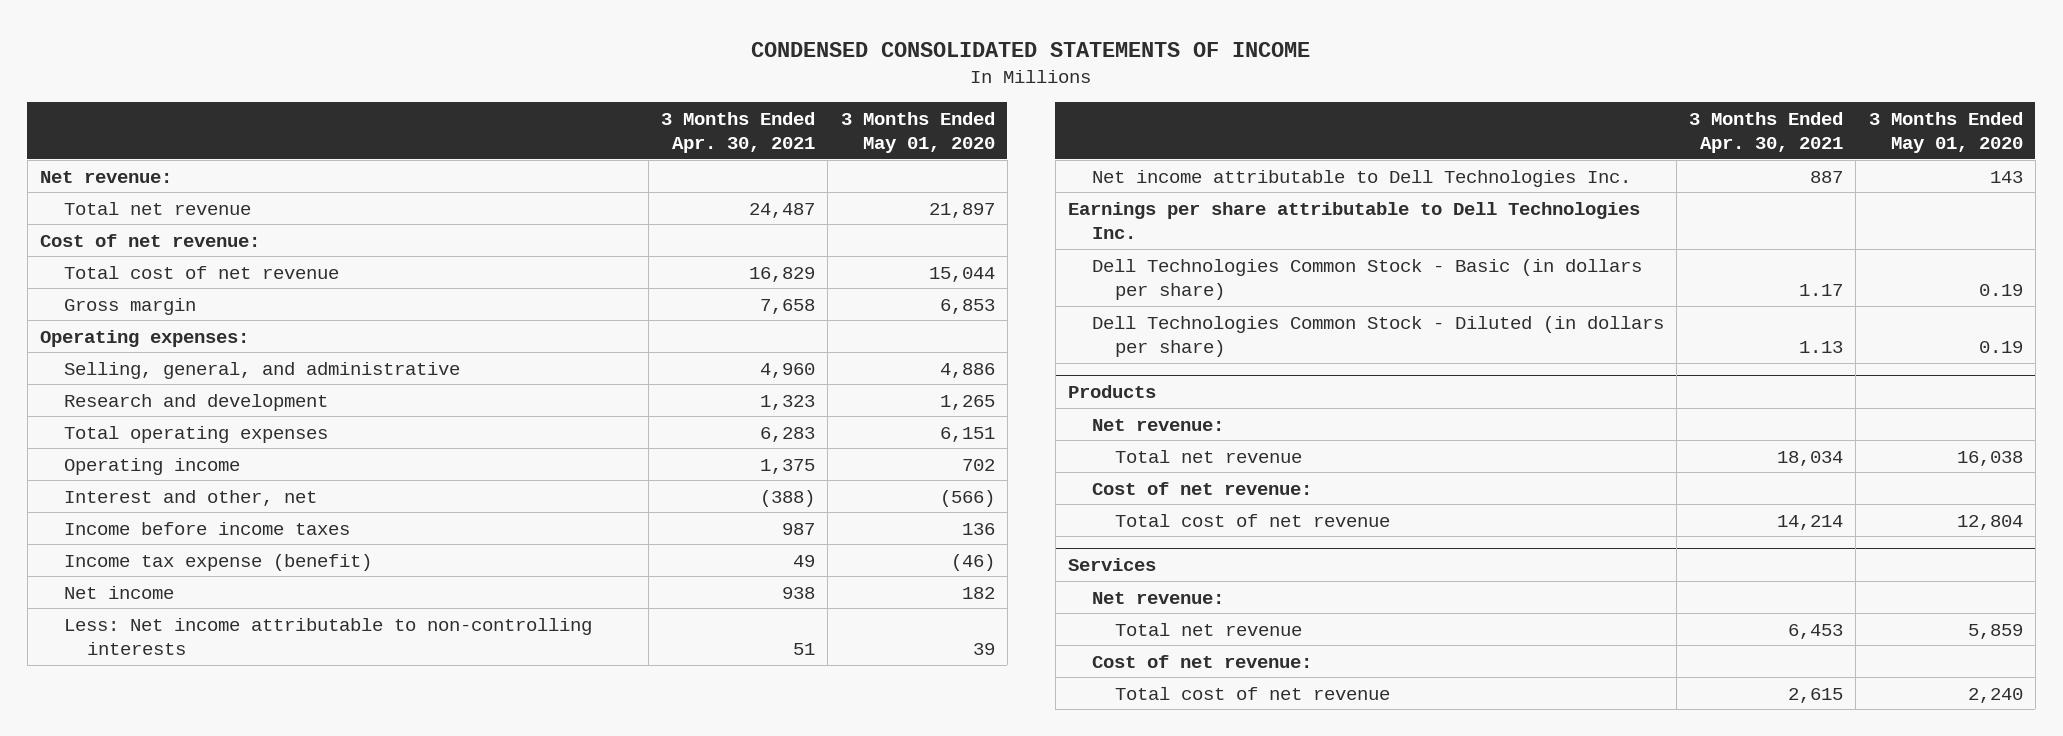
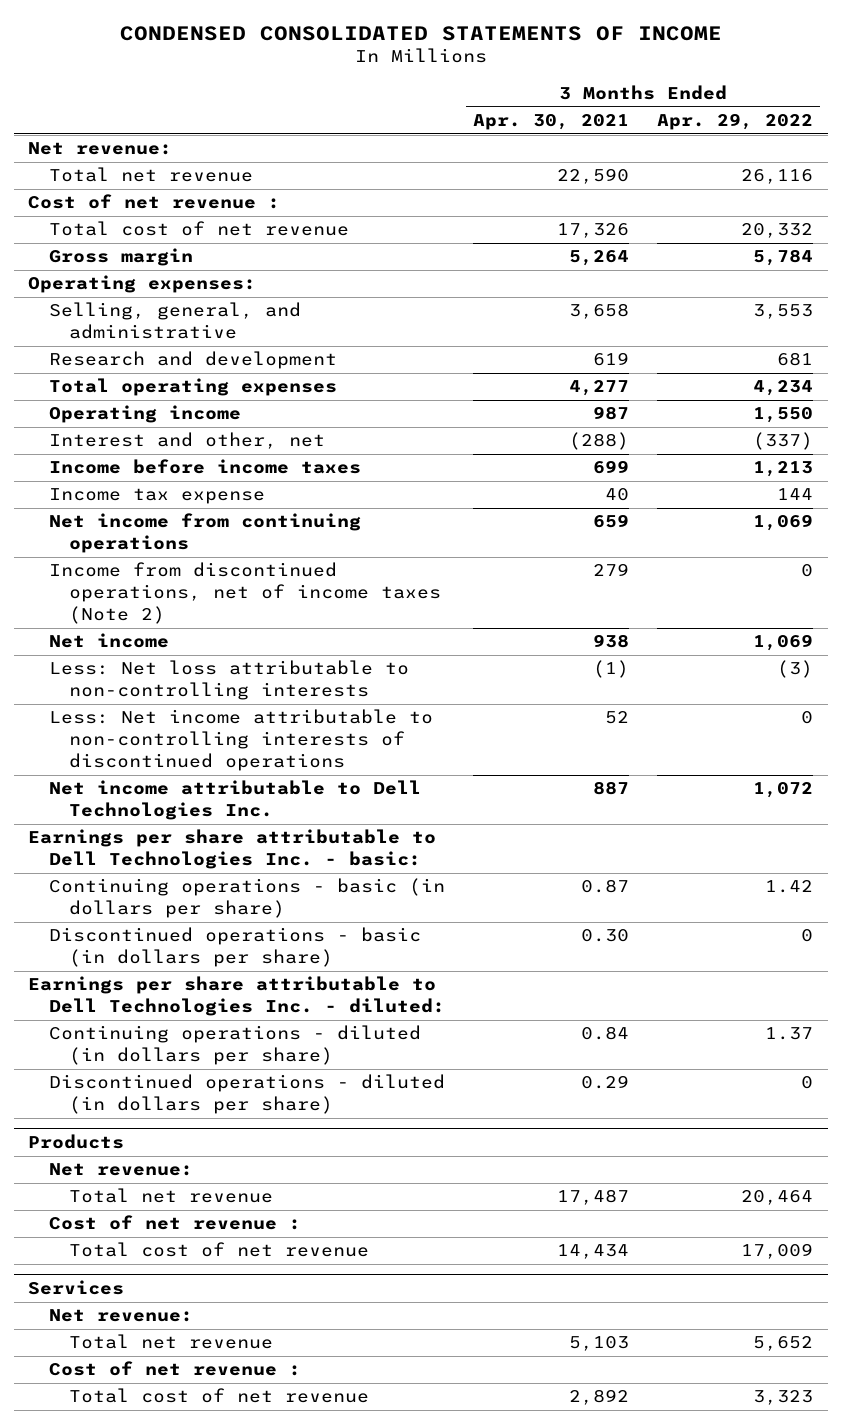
- | 3 Months Ended Apr. 30, 2021 | 3 Months Ended May 01, 2020
+ | 3 Months Ended Apr. 30, 2021 | 3 Months Ended Apr. 29, 2022
- Total net revenue | 24,487 | 21,897
- Cost of net revenue:
- Total cost of net revenue | 16,829 | 15,044
- Gross margin | 7,658 | 6,853
+ Total net revenue | 22,590 | 26,116
+ Cost of net revenue :
+ Total cost of net revenue | 17,326 | 20,332
+ Gross margin | 5,264 | 5,784
- Selling, general, and administrative | 4,960 | 4,886
- Research and development | 1,323 | 1,265
- Total operating expenses | 6,283 | 6,151
- Operating income | 1,375 | 702
- Interest and other, net | (388) | (566)
- Income before income taxes | 987 | 136
- Income tax expense (benefit) | 49 | (46)
+ Selling, general, and administrative | 3,658 | 3,553
+ Research and development | 619 | 681
+ Total operating expenses | 4,277 | 4,234
+ Operating income | 987 | 1,550
+ Interest and other, net | (288) | (337)
+ Income before income taxes | 699 | 1,213
+ Income tax expense | 40 | 144
+ Net income from continuing operations | 659 | 1,069
+ Income from discontinued operations, net of income taxes (Note 2) | 279 | 0
- Less: Net income attributable to non-controlling interests | 51 | 39
+ Less: Net loss attributable to non-controlling interests | (1) | (3)
+ Less: Net income attributable to non-controlling interests of discontinued operations | 52 | 0
- Earnings per share attributable to Dell Technologies Inc.
- Dell Technologies Common Stock - Basic (in dollars per share) | 1.17 | 0.19
- Dell Technologies Common Stock - Diluted (in dollars per share) | 1.13 | 0.19
+ Earnings per share attributable to Dell Technologies Inc. - basic:
+ Continuing operations - basic (in dollars per share) | 0.87 | 1.42
+ Discontinued operations - basic (in dollars per share) | 0.30 | 0
+ Earnings per share attributable to Dell Technologies Inc. - diluted:
+ Continuing operations - diluted (in dollars per share) | 0.84 | 1.37
+ Discontinued operations - diluted (in dollars per share) | 0.29 | 0
@ Products
- Total net revenue | 18,034 | 16,038
- Cost of net revenue:
- Total cost of net revenue | 14,214 | 12,804
+ Total net revenue | 17,487 | 20,464
+ Cost of net revenue :
+ Total cost of net revenue | 14,434 | 17,009
@ Services
- Total net revenue | 6,453 | 5,859
- Cost of net revenue:
- Total cost of net revenue | 2,615 | 2,240
+ Total net revenue | 5,103 | 5,652
+ Cost of net revenue :
+ Total cost of net revenue | 2,892 | 3,323

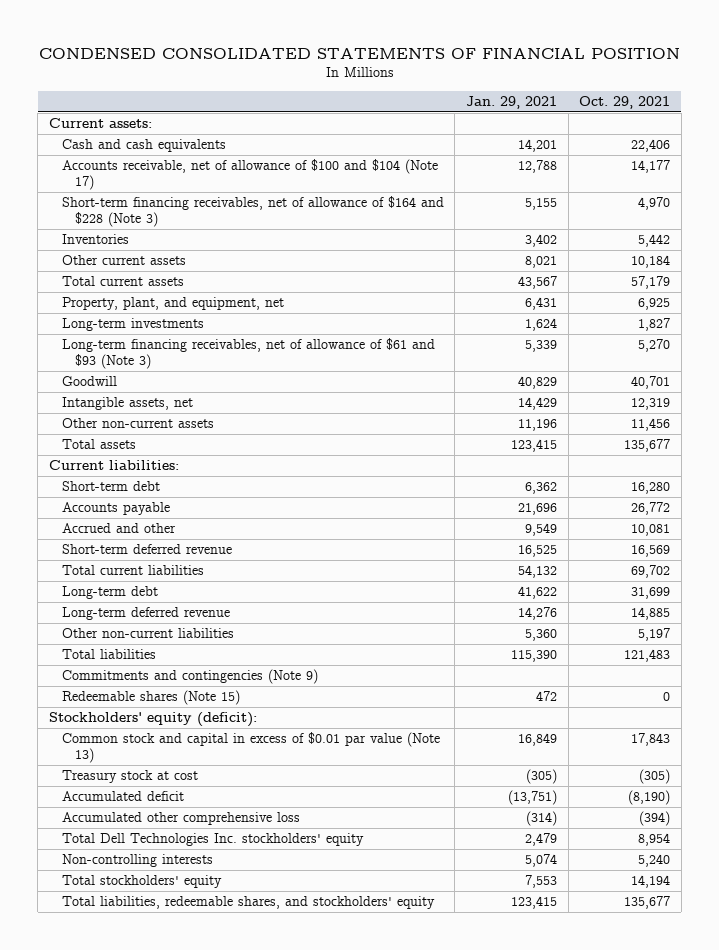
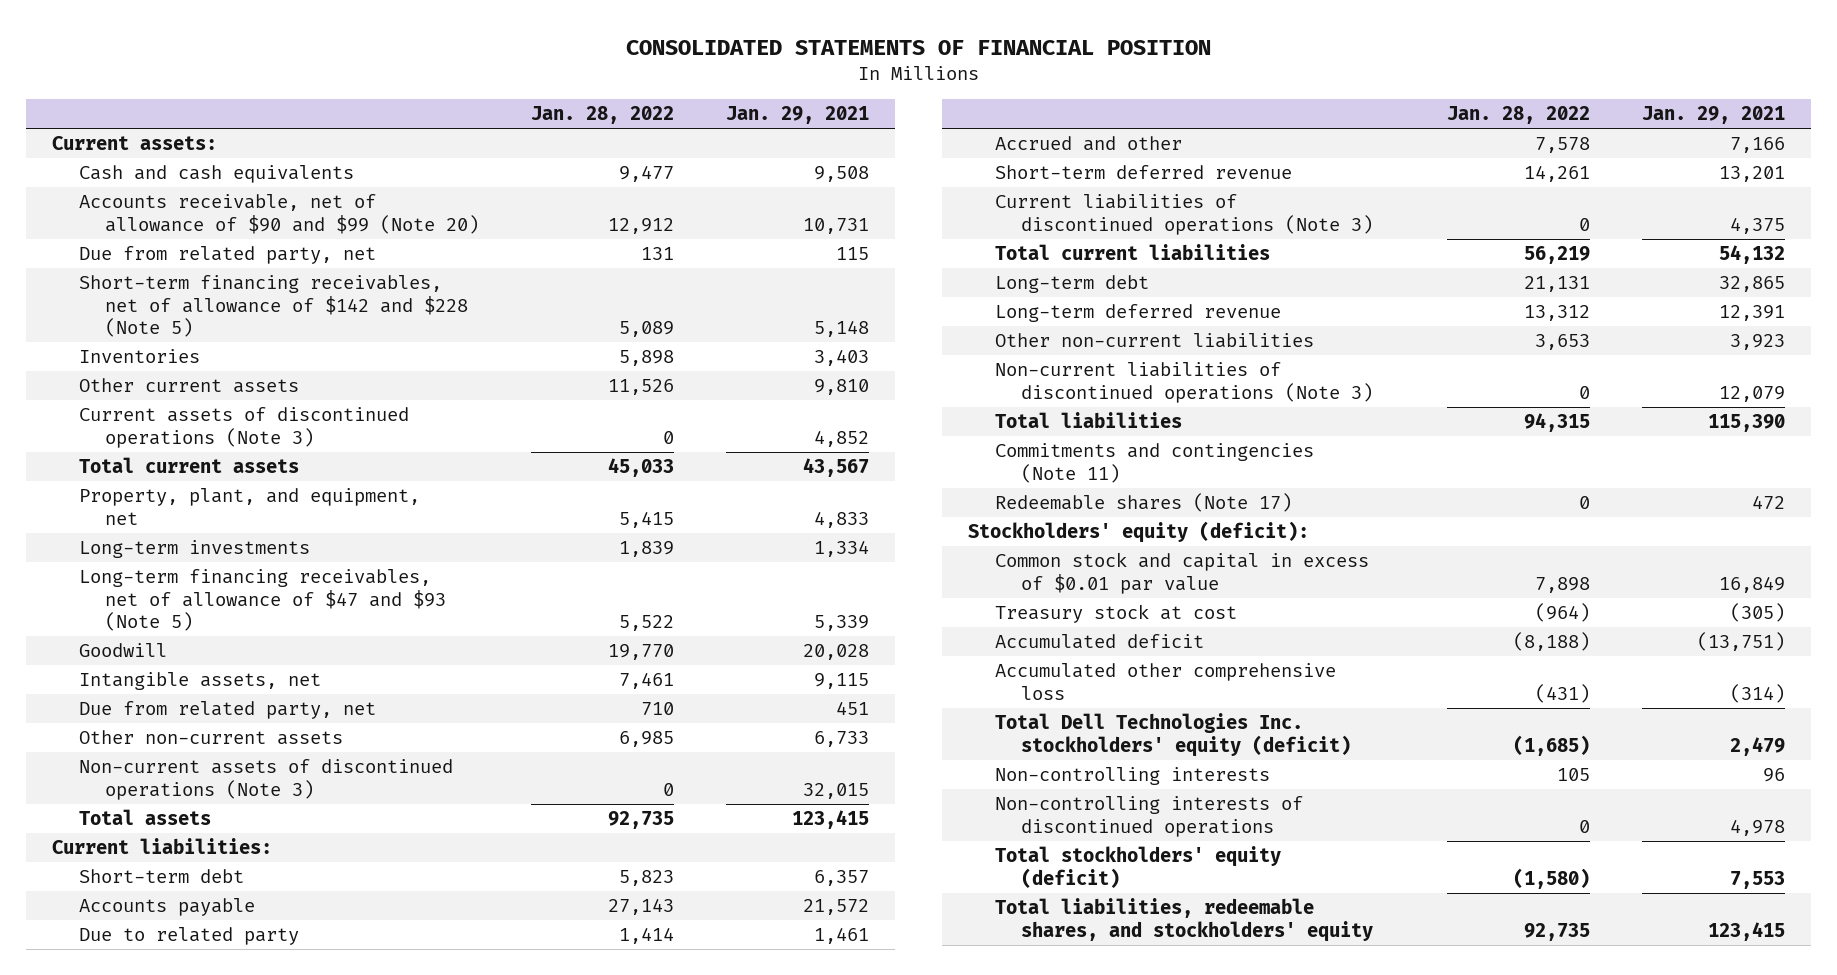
- CONDENSED CONSOLIDATED STATEMENTS OF FINANCIAL POSITION
+ CONSOLIDATED STATEMENTS OF FINANCIAL POSITION
- | Jan. 29, 2021 | Oct. 29, 2021
+ | Jan. 28, 2022 | Jan. 29, 2021
- Cash and cash equivalents | 14,201 | 22,406
- Accounts receivable, net of allowance of $100 and $104 (Note 17) | 12,788 | 14,177
- Short-term financing receivables, net of allowance of $164 and $228 (Note 3) | 5,155 | 4,970
- Inventories | 3,402 | 5,442
- Other current assets | 8,021 | 10,184
+ Cash and cash equivalents | 9,477 | 9,508
+ Accounts receivable, net of allowance of $90 and $99 (Note 20) | 12,912 | 10,731
+ Due from related party, net | 131 | 115
+ Short-term financing receivables, net of allowance of $142 and $228 (Note 5) | 5,089 | 5,148
+ Inventories | 5,898 | 3,403
+ Other current assets | 11,526 | 9,810
+ Current assets of discontinued operations (Note 3) | 0 | 4,852
- Property, plant, and equipment, net | 6,431 | 6,925
- Long-term investments | 1,624 | 1,827
- Long-term financing receivables, net of allowance of $61 and $93 (Note 3) | 5,339 | 5,270
- Goodwill | 40,829 | 40,701
- Intangible assets, net | 14,429 | 12,319
- Other non-current assets | 11,196 | 11,456
+ Property, plant, and equipment, net | 5,415 | 4,833
+ Long-term investments | 1,839 | 1,334
+ Long-term financing receivables, net of allowance of $47 and $93 (Note 5) | 5,522 | 5,339
+ Goodwill | 19,770 | 20,028
+ Intangible assets, net | 7,461 | 9,115
+ Due from related party, net | 710 | 451
+ Other non-current assets | 6,985 | 6,733
+ Non-current assets of discontinued operations (Note 3) | 0 | 32,015
- Short-term debt | 6,362 | 16,280
- Accounts payable | 21,696 | 26,772
- Accrued and other | 9,549 | 10,081
- Short-term deferred revenue | 16,525 | 16,569
+ Short-term debt | 5,823 | 6,357
+ Accounts payable | 27,143 | 21,572
+ Due to related party | 1,414 | 1,461
+ Accrued and other | 7,578 | 7,166
+ Short-term deferred revenue | 14,261 | 13,201
+ Current liabilities of discontinued operations (Note 3) | 0 | 4,375
- Long-term debt | 41,622 | 31,699
- Long-term deferred revenue | 14,276 | 14,885
- Other non-current liabilities | 5,360 | 5,197
+ Long-term debt | 21,131 | 32,865
+ Long-term deferred revenue | 13,312 | 12,391
+ Other non-current liabilities | 3,653 | 3,923
+ Non-current liabilities of discontinued operations (Note 3) | 0 | 12,079
- Commitments and contingencies (Note 9)
- Redeemable shares (Note 15) | 472 | 0
+ Commitments and contingencies (Note 11)
+ Redeemable shares (Note 17) | 0 | 472
- Common stock and capital in excess of $0.01 par value (Note 13) | 16,849 | 17,843
+ Common stock and capital in excess of $0.01 par value | 7,898 | 16,849
- Total Dell Technologies Inc. stockholders' equity | 2,479 | 8,954
- Non-controlling interests | 5,074 | 5,240
- Total stockholders' equity | 7,553 | 14,194
+ Total Dell Technologies Inc. stockholders' equity (deficit) | (1,685) | 2,479
+ Non-controlling interests | 105 | 96
+ Non-controlling interests of discontinued operations | 0 | 4,978
+ Total stockholders' equity (deficit) | (1,580) | 7,553

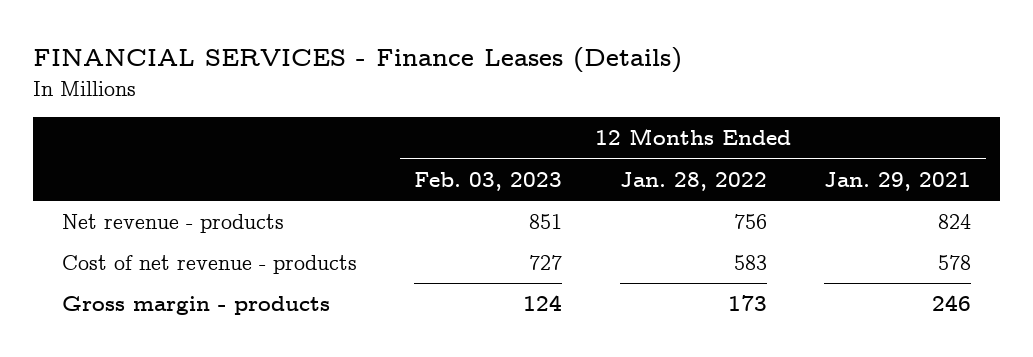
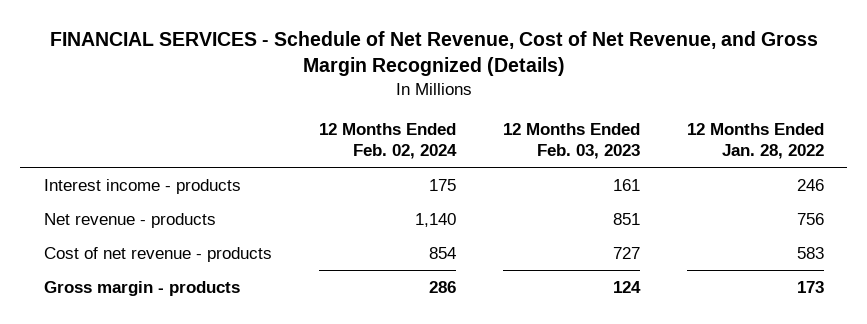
- FINANCIAL SERVICES - Finance Leases (Details)
+ FINANCIAL SERVICES - Schedule of Net Revenue, Cost of Net Revenue, and Gross Margin Recognized (Details)
- | 12 Months Ended Feb. 03, 2023 | 12 Months Ended Jan. 28, 2022 | 12 Months Ended Jan. 29, 2021
+ | 12 Months Ended Feb. 02, 2024 | 12 Months Ended Feb. 03, 2023 | 12 Months Ended Jan. 28, 2022
+ Interest income - products | 175 | 161 | 246

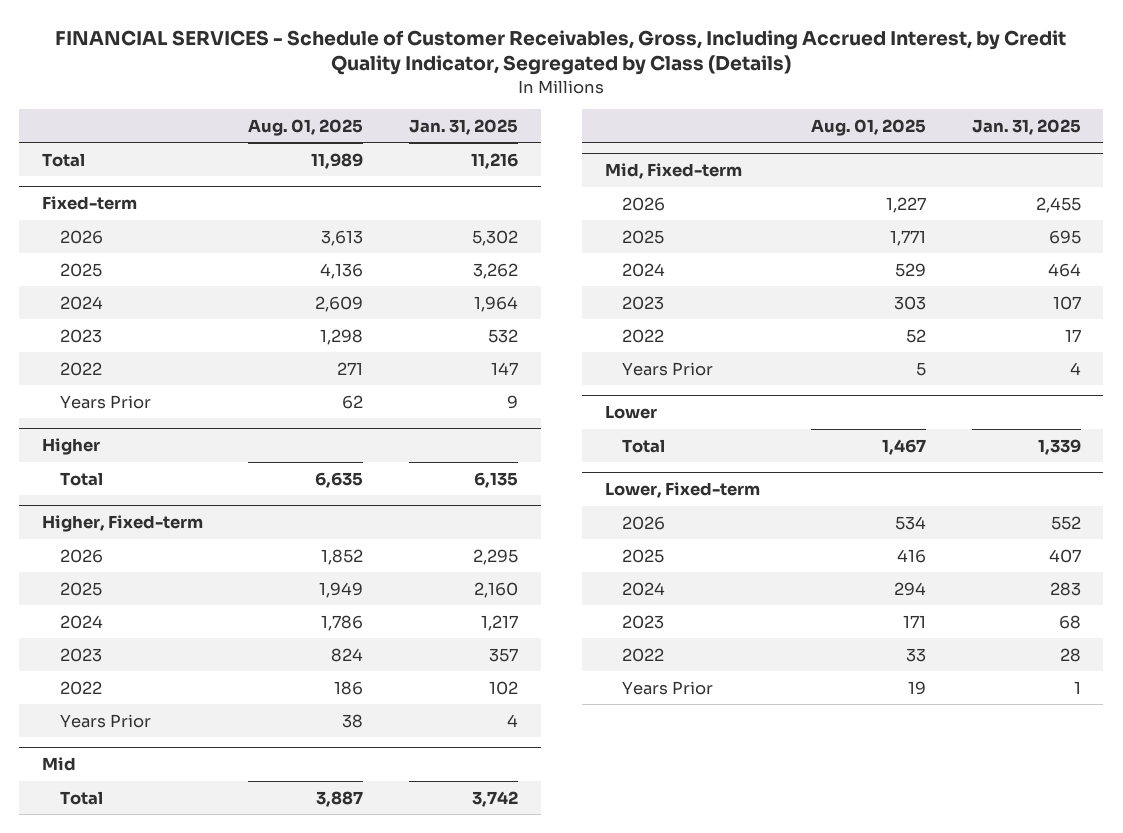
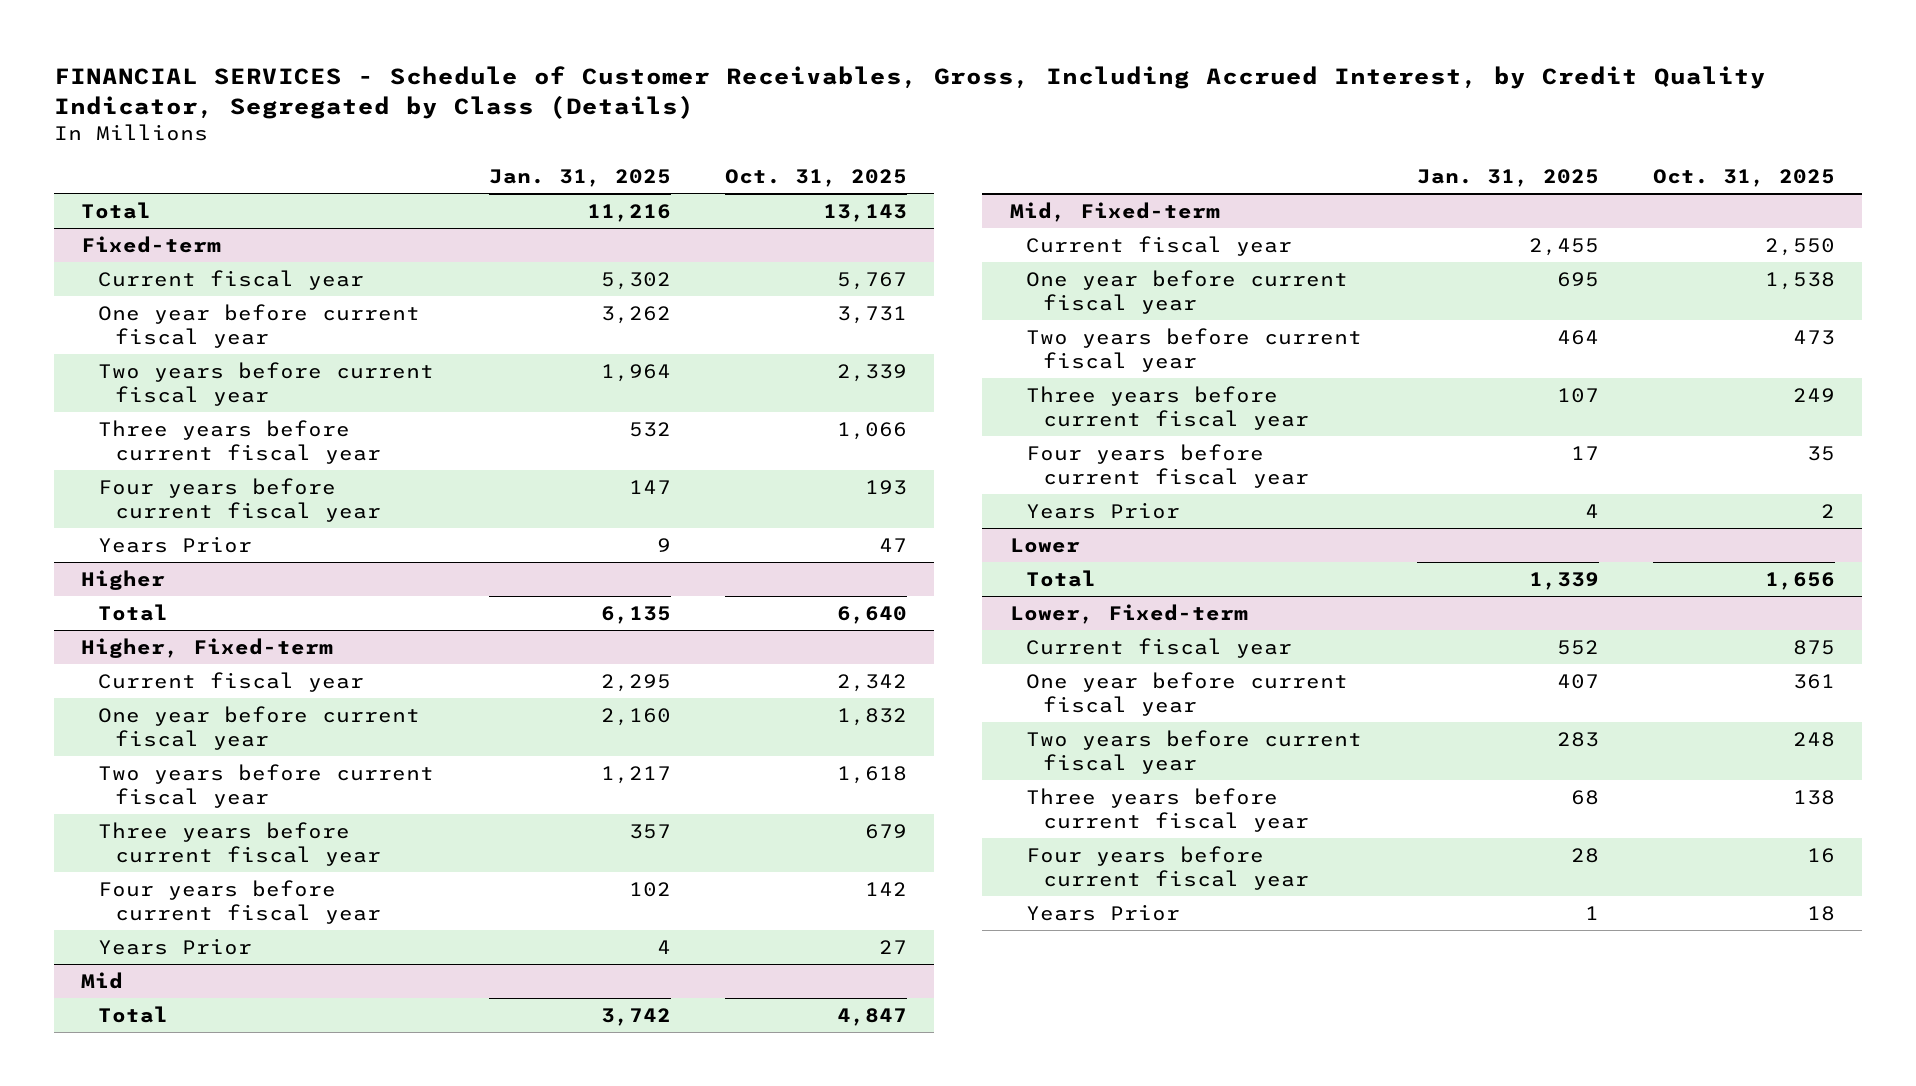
- | Aug. 01, 2025 | Jan. 31, 2025
+ | Jan. 31, 2025 | Oct. 31, 2025
@ Fixed-term
- 2026 | 3,613 | 5,302
- 2025 | 4,136 | 3,262
- 2024 | 2,609 | 1,964
- 2023 | 1,298 | 532
- 2022 | 271 | 147
+ Current fiscal year | 5,302 | 5,767
+ One year before current fiscal year | 3,262 | 3,731
+ Two years before current fiscal year | 1,964 | 2,339
+ Three years before current fiscal year | 532 | 1,066
+ Four years before current fiscal year | 147 | 193
@ Higher, Fixed-term
- 2026 | 1,852 | 2,295
- 2025 | 1,949 | 2,160
- 2024 | 1,786 | 1,217
- 2023 | 824 | 357
- 2022 | 186 | 102
+ Current fiscal year | 2,295 | 2,342
+ One year before current fiscal year | 2,160 | 1,832
+ Two years before current fiscal year | 1,217 | 1,618
+ Three years before current fiscal year | 357 | 679
+ Four years before current fiscal year | 102 | 142
@ Mid, Fixed-term
- 2026 | 1,227 | 2,455
- 2025 | 1,771 | 695
- 2024 | 529 | 464
- 2023 | 303 | 107
- 2022 | 52 | 17
+ Current fiscal year | 2,455 | 2,550
+ One year before current fiscal year | 695 | 1,538
+ Two years before current fiscal year | 464 | 473
+ Three years before current fiscal year | 107 | 249
+ Four years before current fiscal year | 17 | 35
@ Lower, Fixed-term
- 2026 | 534 | 552
- 2025 | 416 | 407
- 2024 | 294 | 283
- 2023 | 171 | 68
- 2022 | 33 | 28
+ Current fiscal year | 552 | 875
+ One year before current fiscal year | 407 | 361
+ Two years before current fiscal year | 283 | 248
+ Three years before current fiscal year | 68 | 138
+ Four years before current fiscal year | 28 | 16

